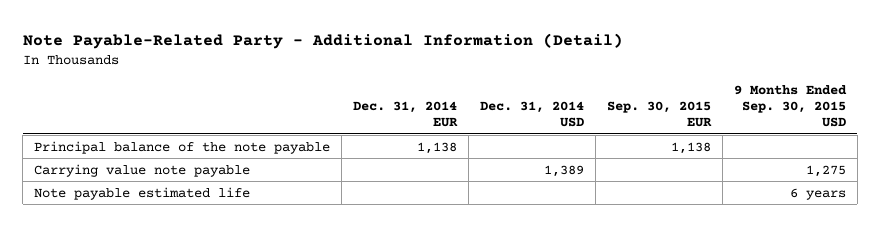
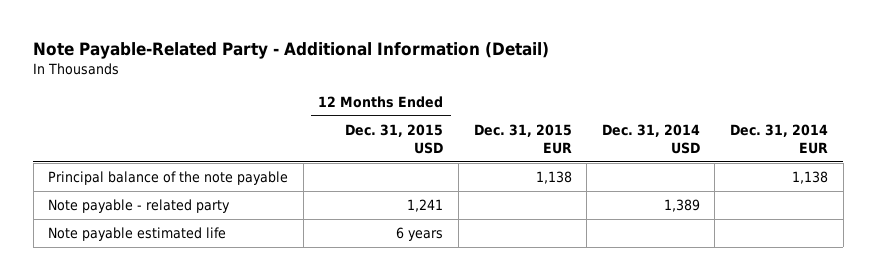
- | Dec. 31, 2014 EUR | Dec. 31, 2014 USD | Sep. 30, 2015 EUR | 9 Months Ended Sep. 30, 2015 USD
+ | 12 Months Ended Dec. 31, 2015 USD | Dec. 31, 2015 EUR | Dec. 31, 2014 USD | Dec. 31, 2014 EUR
- Carrying value note payable | | 1,389 | | 1,275
+ Note payable - related party | 1,241 | | 1,389 |

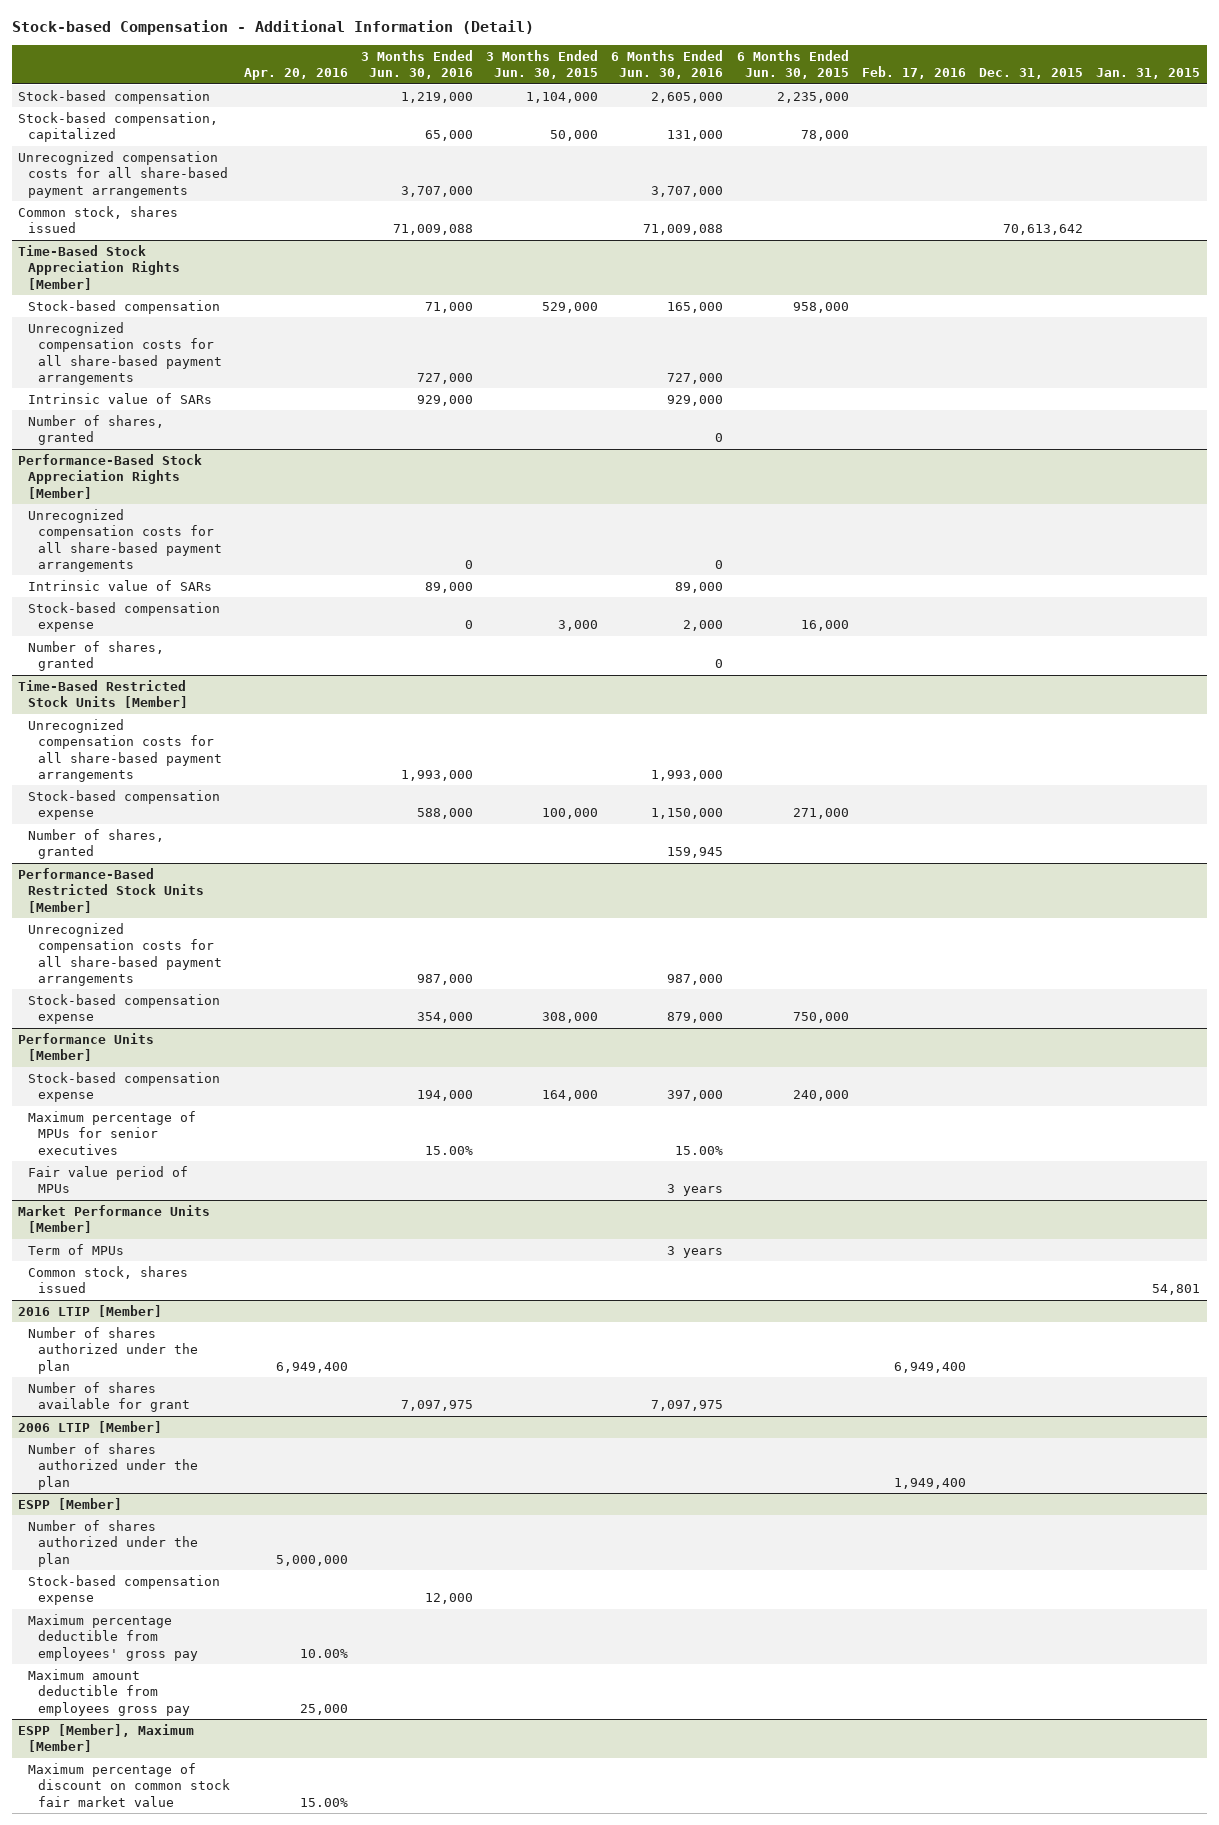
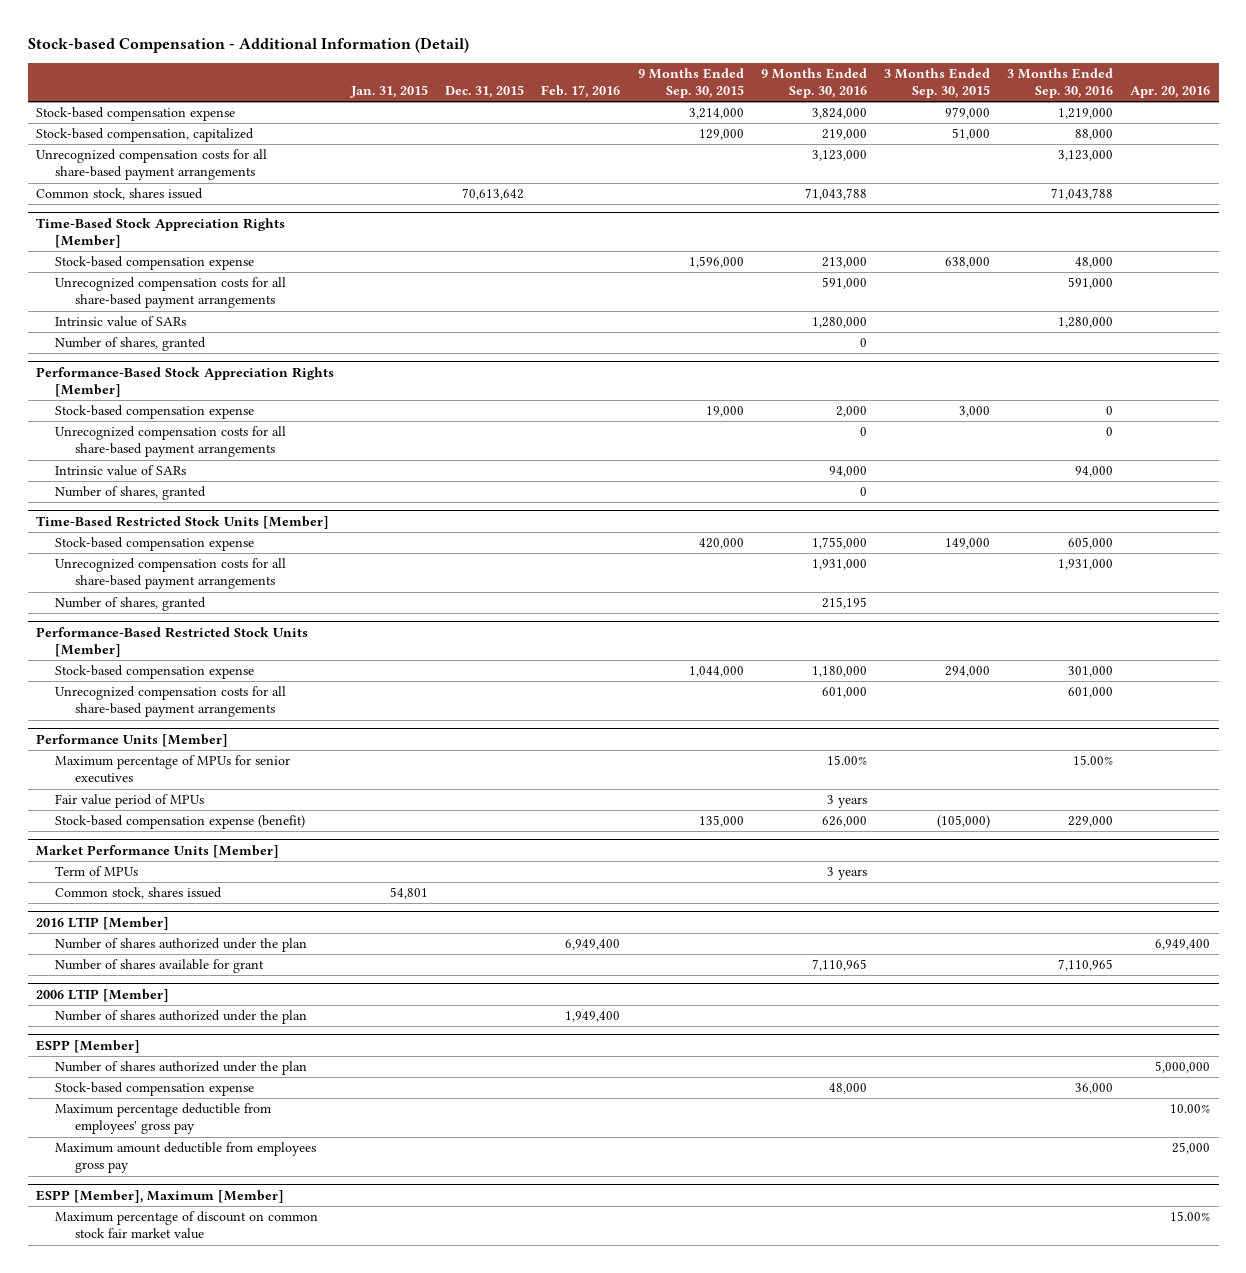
- | Apr. 20, 2016 | 3 Months Ended Jun. 30, 2016 | 3 Months Ended Jun. 30, 2015 | 6 Months Ended Jun. 30, 2016 | 6 Months Ended Jun. 30, 2015 | Feb. 17, 2016 | Dec. 31, 2015 | Jan. 31, 2015
+ | Jan. 31, 2015 | Dec. 31, 2015 | Feb. 17, 2016 | 9 Months Ended Sep. 30, 2015 | 9 Months Ended Sep. 30, 2016 | 3 Months Ended Sep. 30, 2015 | 3 Months Ended Sep. 30, 2016 | Apr. 20, 2016
- Stock-based compensation | | 1,219,000 | 1,104,000 | 2,605,000 | 2,235,000 | | |
+ Stock-based compensation expense | | | | 3,214,000 | 3,824,000 | 979,000 | 1,219,000 |
@ Time-Based Stock Appreciation Rights [Member]
- Stock-based compensation | | 71,000 | 529,000 | 165,000 | 958,000 | | |
+ Stock-based compensation expense | | | | 1,596,000 | 213,000 | 638,000 | 48,000 |
@ Performance-Based Stock Appreciation Rights [Member]
moved up: Stock-based compensation expense | | | | 19,000 | 2,000 | 3,000 | 0 |
@ Time-Based Restricted Stock Units [Member]
moved down: Unrecognized compensation costs for all share-based payment arrangements | | | | | 1,931,000 | | 1,931,000 |
@ Performance-Based Restricted Stock Units [Member]
moved down: Unrecognized compensation costs for all share-based payment arrangements | | | | | 601,000 | | 601,000 |
@ Performance Units [Member]
- Stock-based compensation expense | | 194,000 | 164,000 | 397,000 | 240,000 | | |
+ Stock-based compensation expense (benefit) | | | | 135,000 | 626,000 | (105,000) | 229,000 |

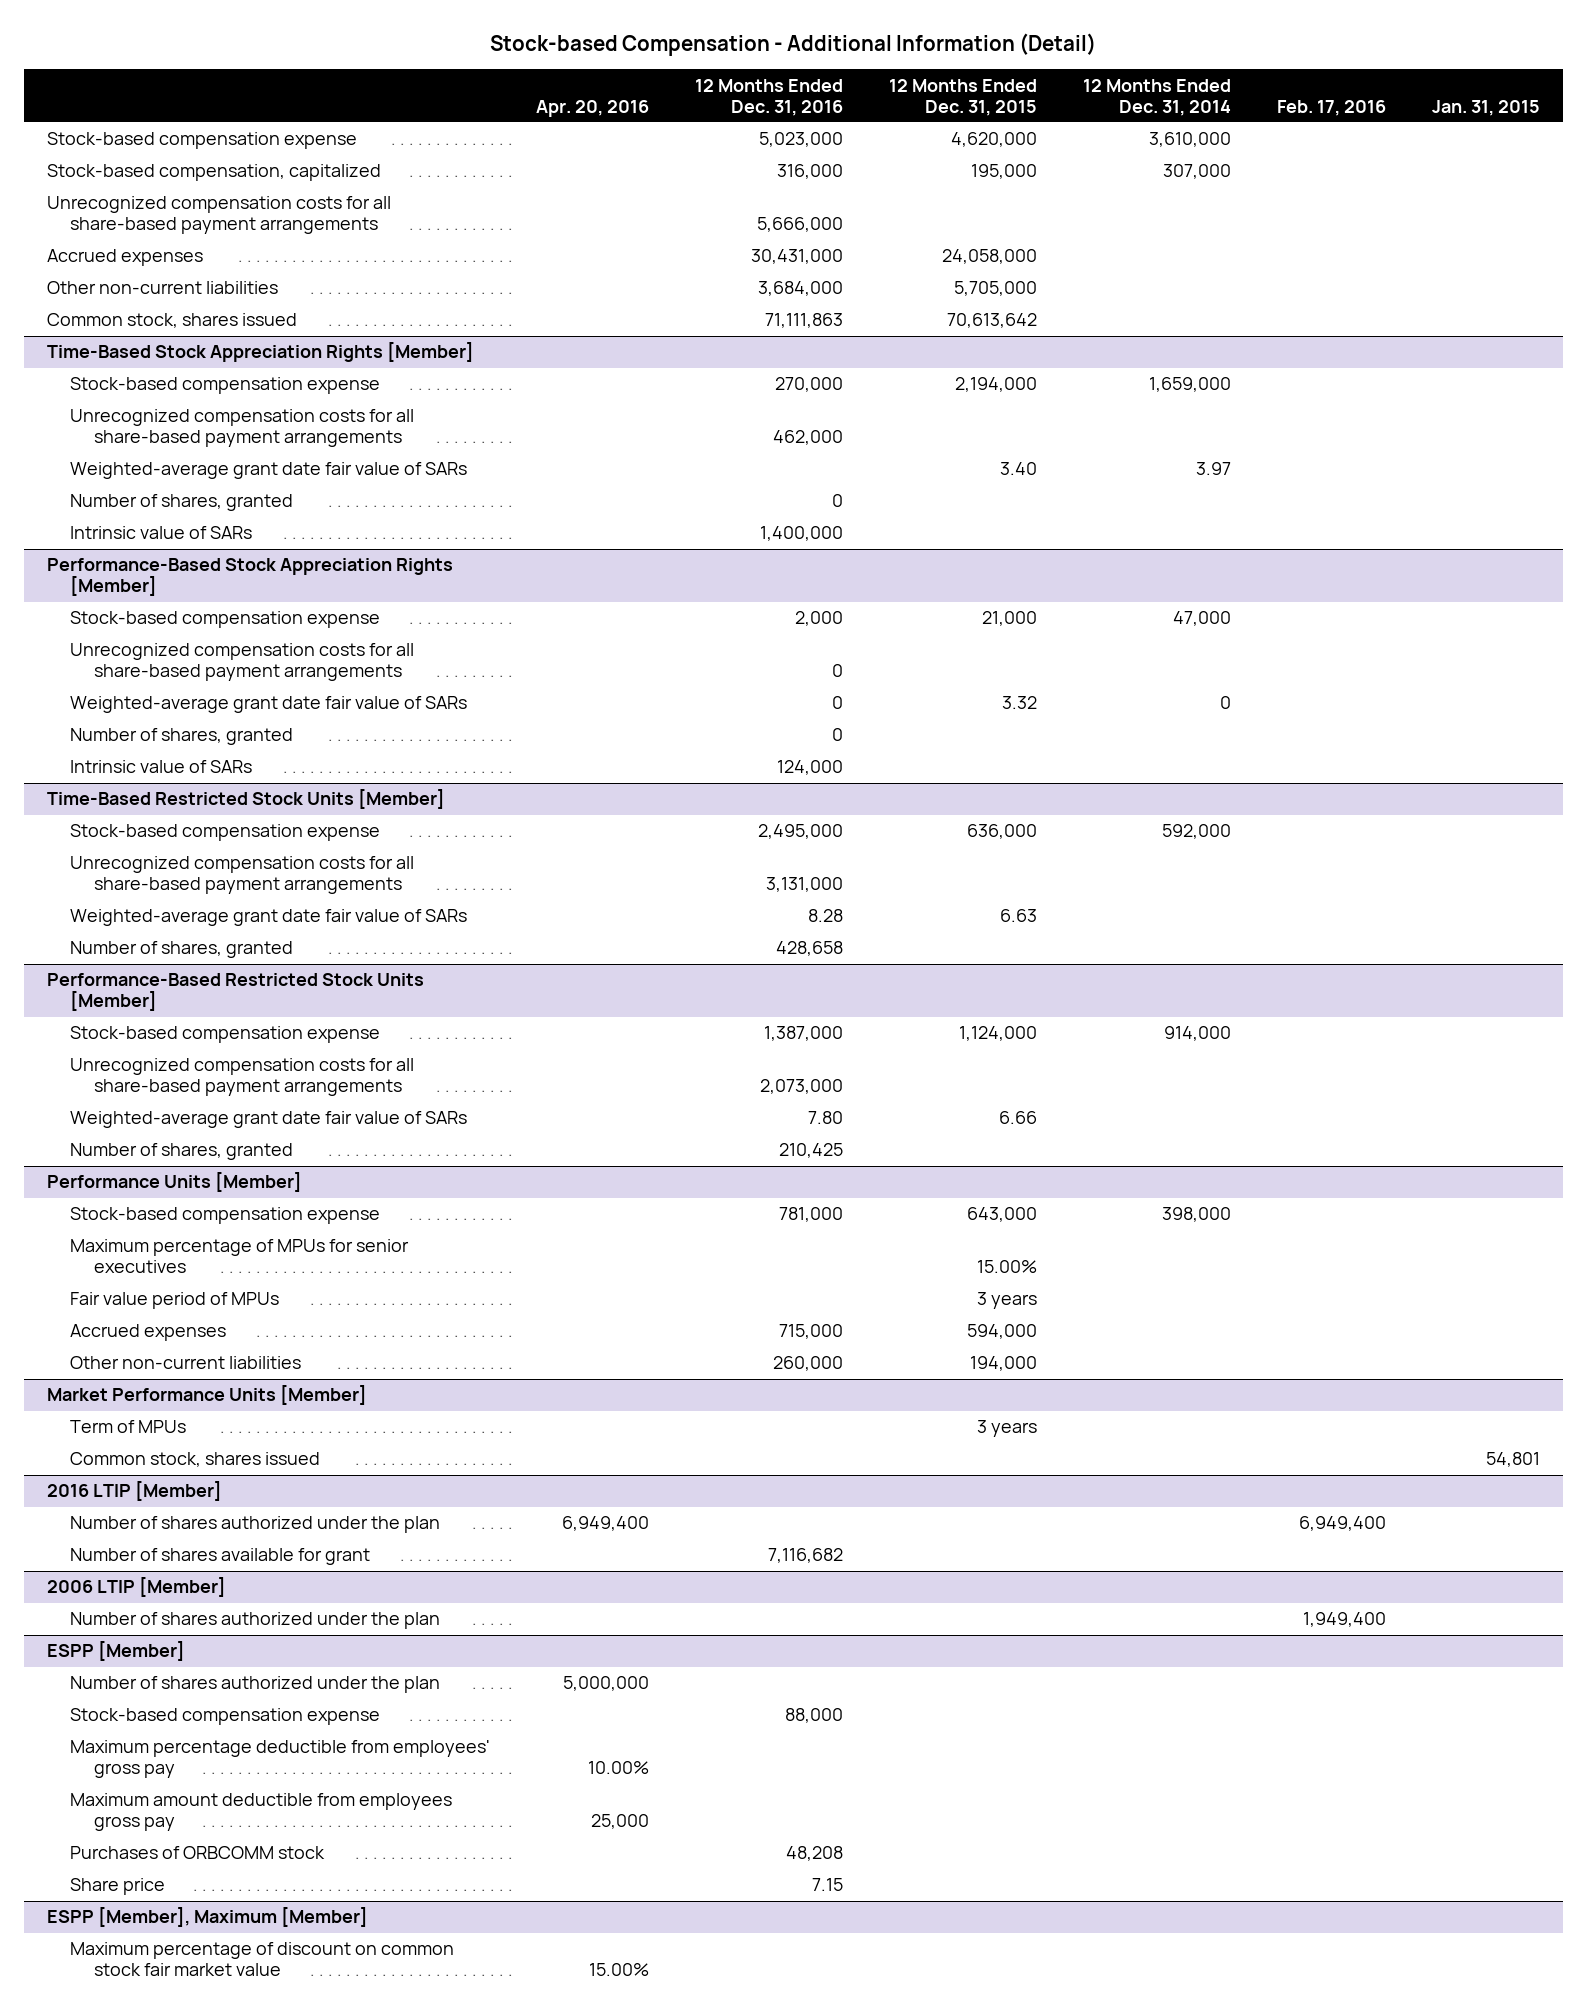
- | Jan. 31, 2015 | Dec. 31, 2015 | Feb. 17, 2016 | 9 Months Ended Sep. 30, 2015 | 9 Months Ended Sep. 30, 2016 | 3 Months Ended Sep. 30, 2015 | 3 Months Ended Sep. 30, 2016 | Apr. 20, 2016
+ | Apr. 20, 2016 | 12 Months Ended Dec. 31, 2016 | 12 Months Ended Dec. 31, 2015 | 12 Months Ended Dec. 31, 2014 | Feb. 17, 2016 | Jan. 31, 2015
+ Accrued expenses | | 30,431,000 | 24,058,000 | | |
+ Other non-current liabilities | | 3,684,000 | 5,705,000 | | |
@ Time-Based Stock Appreciation Rights [Member]
+ Weighted-average grant date fair value of SARs | | | 3.40 | 3.97 | |
moved down: Intrinsic value of SARs | | 1,400,000 | | | |
@ Performance-Based Stock Appreciation Rights [Member]
+ Weighted-average grant date fair value of SARs | | 0 | 3.32 | 0 | |
moved down: Intrinsic value of SARs | | 124,000 | | | |
@ Time-Based Restricted Stock Units [Member]
+ Weighted-average grant date fair value of SARs | | 8.28 | 6.63 | | |
@ Performance-Based Restricted Stock Units [Member]
+ Weighted-average grant date fair value of SARs | | 7.80 | 6.66 | | |
+ Number of shares, granted | | 210,425 | | | |
@ Performance Units [Member]
+ Stock-based compensation expense | | 781,000 | 643,000 | 398,000 | |
- Stock-based compensation expense (benefit) | | | | 135,000 | 626,000 | (105,000) | 229,000 |
+ Accrued expenses | | 715,000 | 594,000 | | |
+ Other non-current liabilities | | 260,000 | 194,000 | | |
@ ESPP [Member]
+ Purchases of ORBCOMM stock | | 48,208 | | | |
+ Share price | | 7.15 | | | |

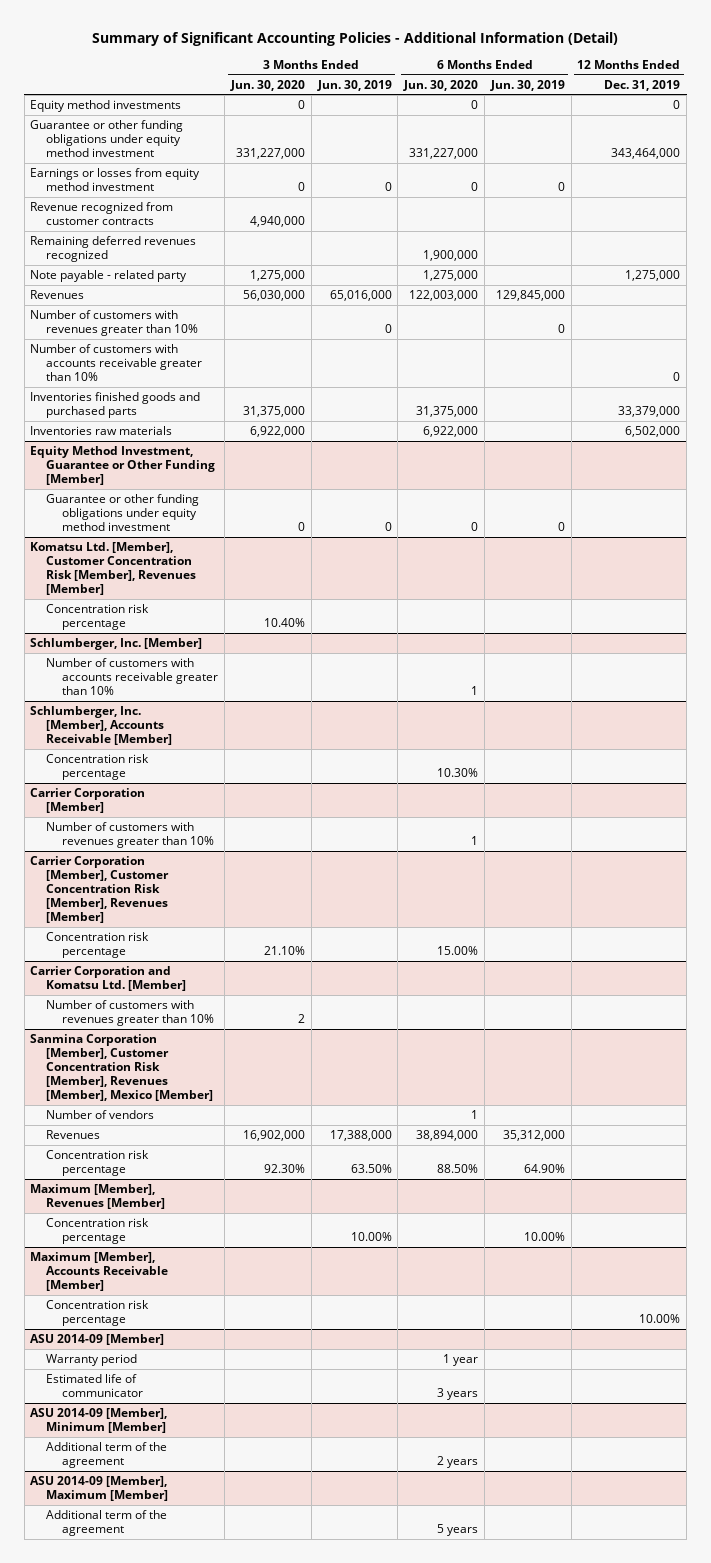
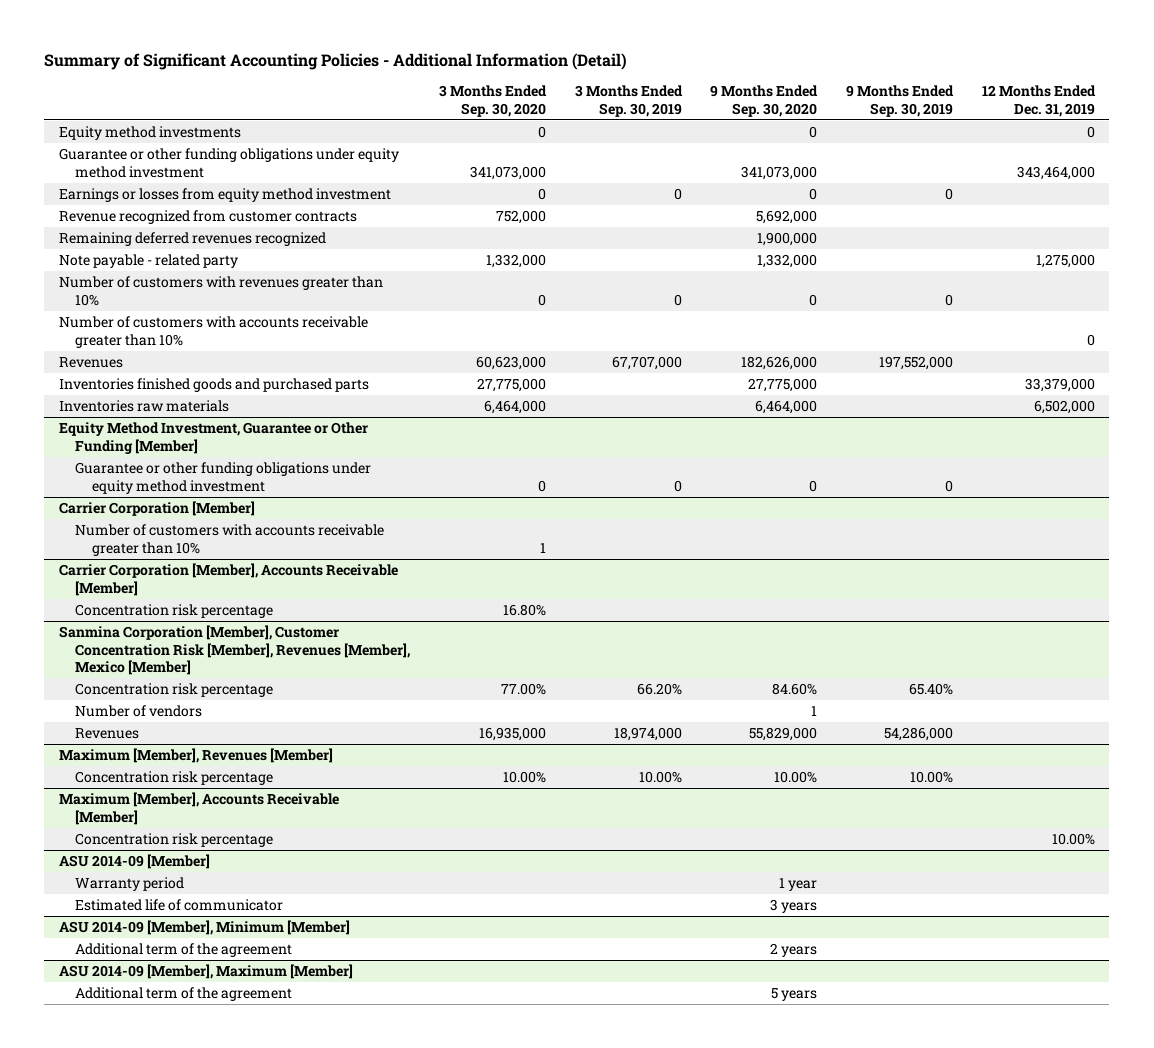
- | 3 Months Ended Jun. 30, 2020 | 3 Months Ended Jun. 30, 2019 | 6 Months Ended Jun. 30, 2020 | 6 Months Ended Jun. 30, 2019 | 12 Months Ended Dec. 31, 2019
+ | 3 Months Ended Sep. 30, 2020 | 3 Months Ended Sep. 30, 2019 | 9 Months Ended Sep. 30, 2020 | 9 Months Ended Sep. 30, 2019 | 12 Months Ended Dec. 31, 2019
moved down: Revenues | 60,623,000 | 67,707,000 | 182,626,000 | 197,552,000 |
- Komatsu Ltd. [Member], Customer Concentration Risk [Member], Revenues [Member]
- Concentration risk percentage | 10.40% | | | |
- Schlumberger, Inc. [Member]
- Number of customers with accounts receivable greater than 10% | | | 1 | |
- Schlumberger, Inc. [Member], Accounts Receivable [Member]
- Concentration risk percentage | | | 10.30% | |
@ Carrier Corporation [Member]
- Number of customers with revenues greater than 10% | | | 1 | |
- Carrier Corporation [Member], Customer Concentration Risk [Member], Revenues [Member]
- Concentration risk percentage | 21.10% | | 15.00% | |
- Carrier Corporation and Komatsu Ltd. [Member]
- Number of customers with revenues greater than 10% | 2 | | | |
@ Carrier Corporation [Member]
+ Number of customers with accounts receivable greater than 10% | 1 | | | |
+ Carrier Corporation [Member], Accounts Receivable [Member]
+ Concentration risk percentage | 16.80% | | | |
@ Sanmina Corporation [Member], Customer Concentration Risk [Member], Revenues [Member], Mexico [Member]
moved up: Concentration risk percentage | 77.00% | 66.20% | 84.60% | 65.40% |

